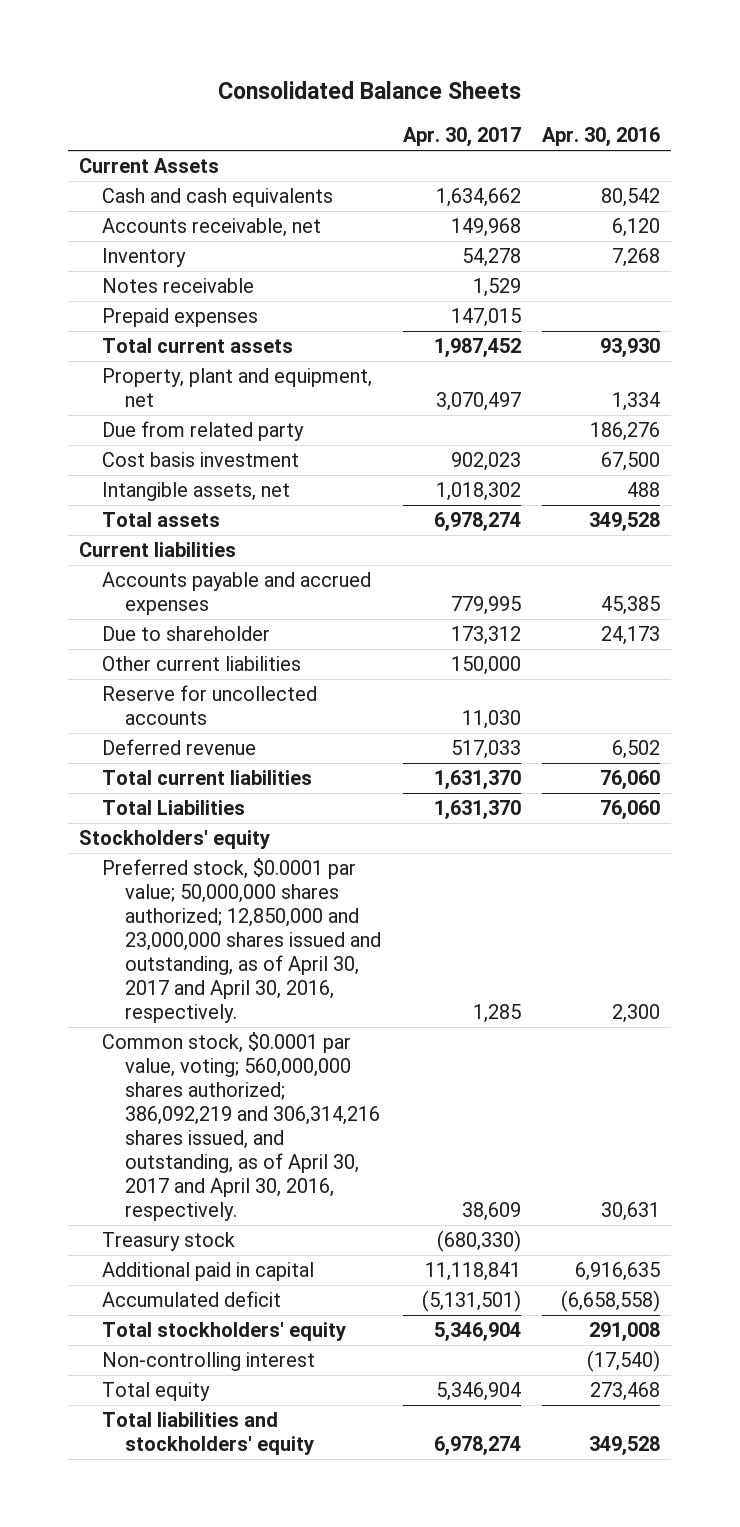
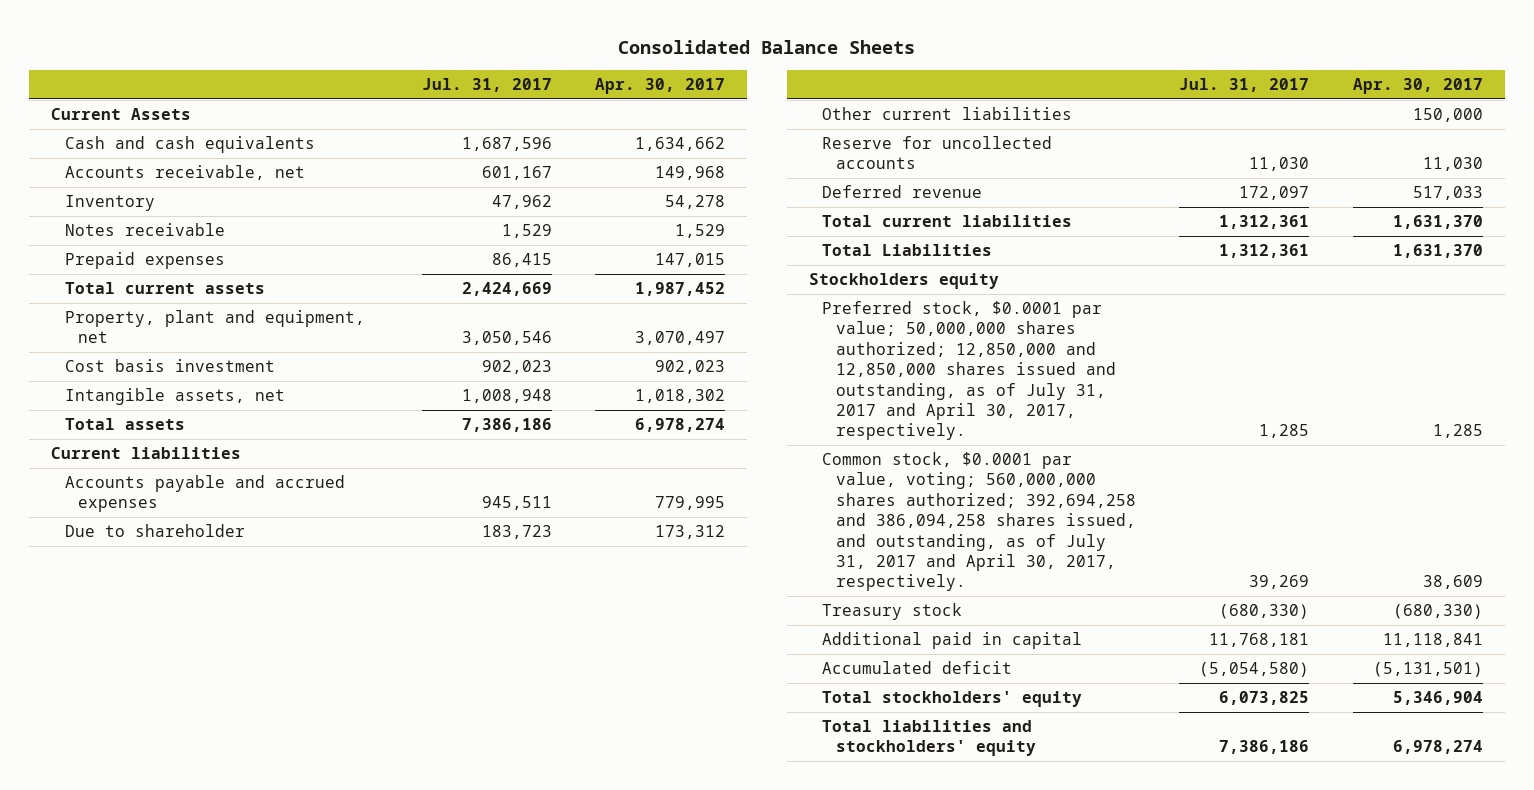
- | Apr. 30, 2017 | Apr. 30, 2016
+ | Jul. 31, 2017 | Apr. 30, 2017
- Due from related party | | 186,276
- Stockholders' equity
- Preferred stock, $0.0001 par value; 50,000,000 shares authorized; 12,850,000 and 23,000,000 shares issued and outstanding, as of April 30, 2017 and April 30, 2016, respectively. | 1,285 | 2,300
- Common stock, $0.0001 par value, voting; 560,000,000 shares authorized; 386,092,219 and 306,314,216 shares issued, and outstanding, as of April 30, 2017 and April 30, 2016, respectively. | 38,609 | 30,631
+ Stockholders equity
+ Preferred stock, $0.0001 par value; 50,000,000 shares authorized; 12,850,000 and 12,850,000 shares issued and outstanding, as of July 31, 2017 and April 30, 2017, respectively. | 1,285 | 1,285
+ Common stock, $0.0001 par value, voting; 560,000,000 shares authorized; 392,694,258 and 386,094,258 shares issued, and outstanding, as of July 31, 2017 and April 30, 2017, respectively. | 39,269 | 38,609
- Non-controlling interest | | (17,540)
- Total equity | 5,346,904 | 273,468

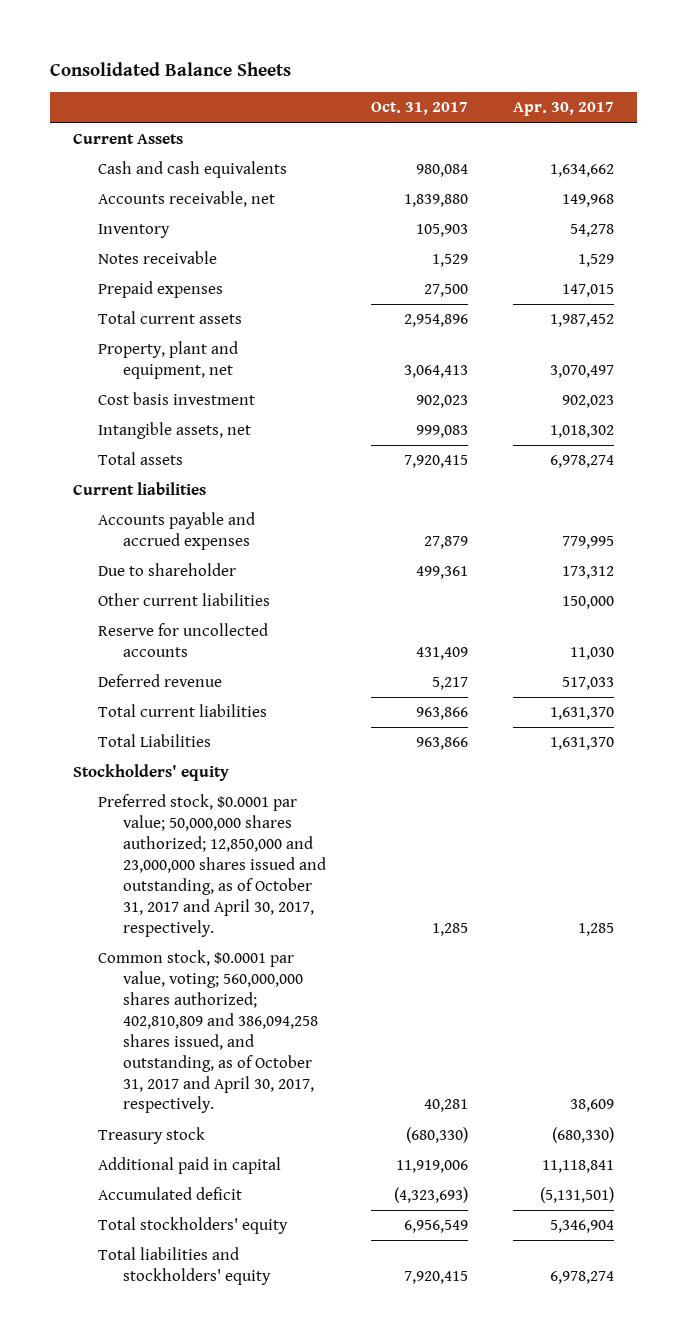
- | Jul. 31, 2017 | Apr. 30, 2017
+ | Oct. 31, 2017 | Apr. 30, 2017
- Stockholders equity
- Preferred stock, $0.0001 par value; 50,000,000 shares authorized; 12,850,000 and 12,850,000 shares issued and outstanding, as of July 31, 2017 and April 30, 2017, respectively. | 1,285 | 1,285
- Common stock, $0.0001 par value, voting; 560,000,000 shares authorized; 392,694,258 and 386,094,258 shares issued, and outstanding, as of July 31, 2017 and April 30, 2017, respectively. | 39,269 | 38,609
+ Stockholders' equity
+ Preferred stock, $0.0001 par value; 50,000,000 shares authorized; 12,850,000 and 23,000,000 shares issued and outstanding, as of October 31, 2017 and April 30, 2017, respectively. | 1,285 | 1,285
+ Common stock, $0.0001 par value, voting; 560,000,000 shares authorized; 402,810,809 and 386,094,258 shares issued, and outstanding, as of October 31, 2017 and April 30, 2017, respectively. | 40,281 | 38,609

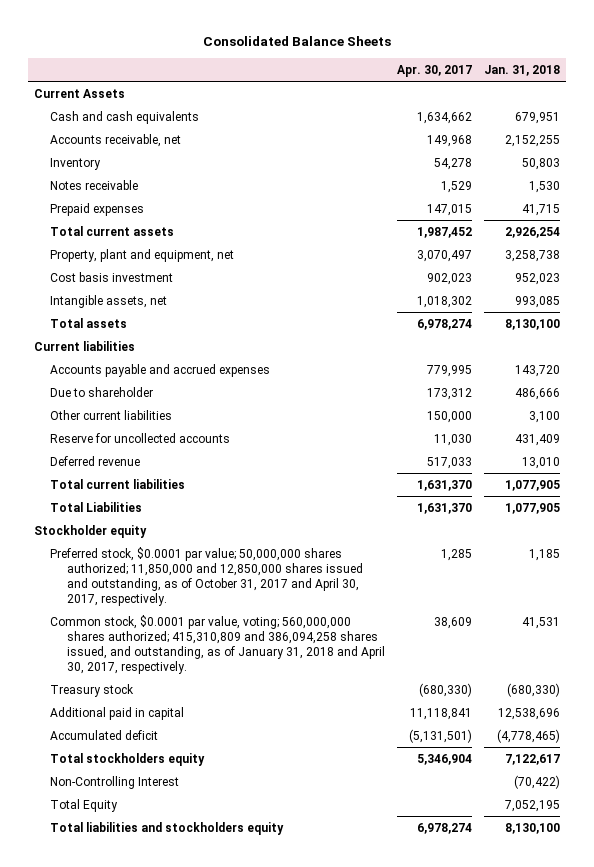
- | Oct. 31, 2017 | Apr. 30, 2017
+ | Apr. 30, 2017 | Jan. 31, 2018
- Stockholders' equity
- Preferred stock, $0.0001 par value; 50,000,000 shares authorized; 12,850,000 and 23,000,000 shares issued and outstanding, as of October 31, 2017 and April 30, 2017, respectively. | 1,285 | 1,285
- Common stock, $0.0001 par value, voting; 560,000,000 shares authorized; 402,810,809 and 386,094,258 shares issued, and outstanding, as of October 31, 2017 and April 30, 2017, respectively. | 40,281 | 38,609
+ Stockholder equity
+ Preferred stock, $0.0001 par value; 50,000,000 shares authorized; 11,850,000 and 12,850,000 shares issued and outstanding, as of October 31, 2017 and April 30, 2017, respectively. | 1,285 | 1,185
+ Common stock, $0.0001 par value, voting; 560,000,000 shares authorized; 415,310,809 and 386,094,258 shares issued, and outstanding, as of January 31, 2018 and April 30, 2017, respectively. | 38,609 | 41,531
- Total stockholders' equity | 6,956,549 | 5,346,904
- Total liabilities and stockholders' equity | 7,920,415 | 6,978,274
+ Total stockholders equity | 5,346,904 | 7,122,617
+ Non-Controlling Interest | | (70,422)
+ Total Equity | | 7,052,195
+ Total liabilities and stockholders equity | 6,978,274 | 8,130,100

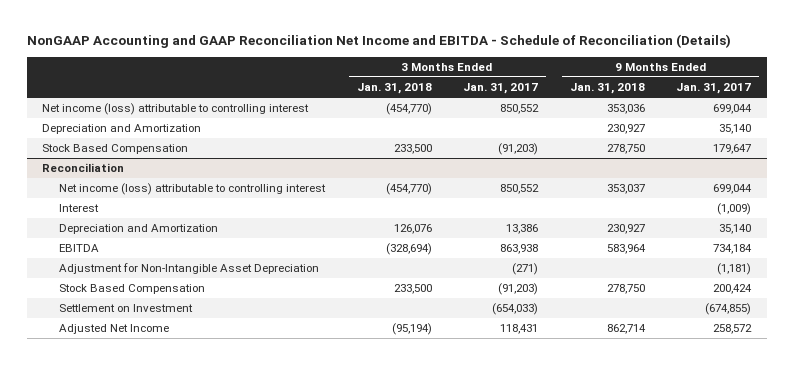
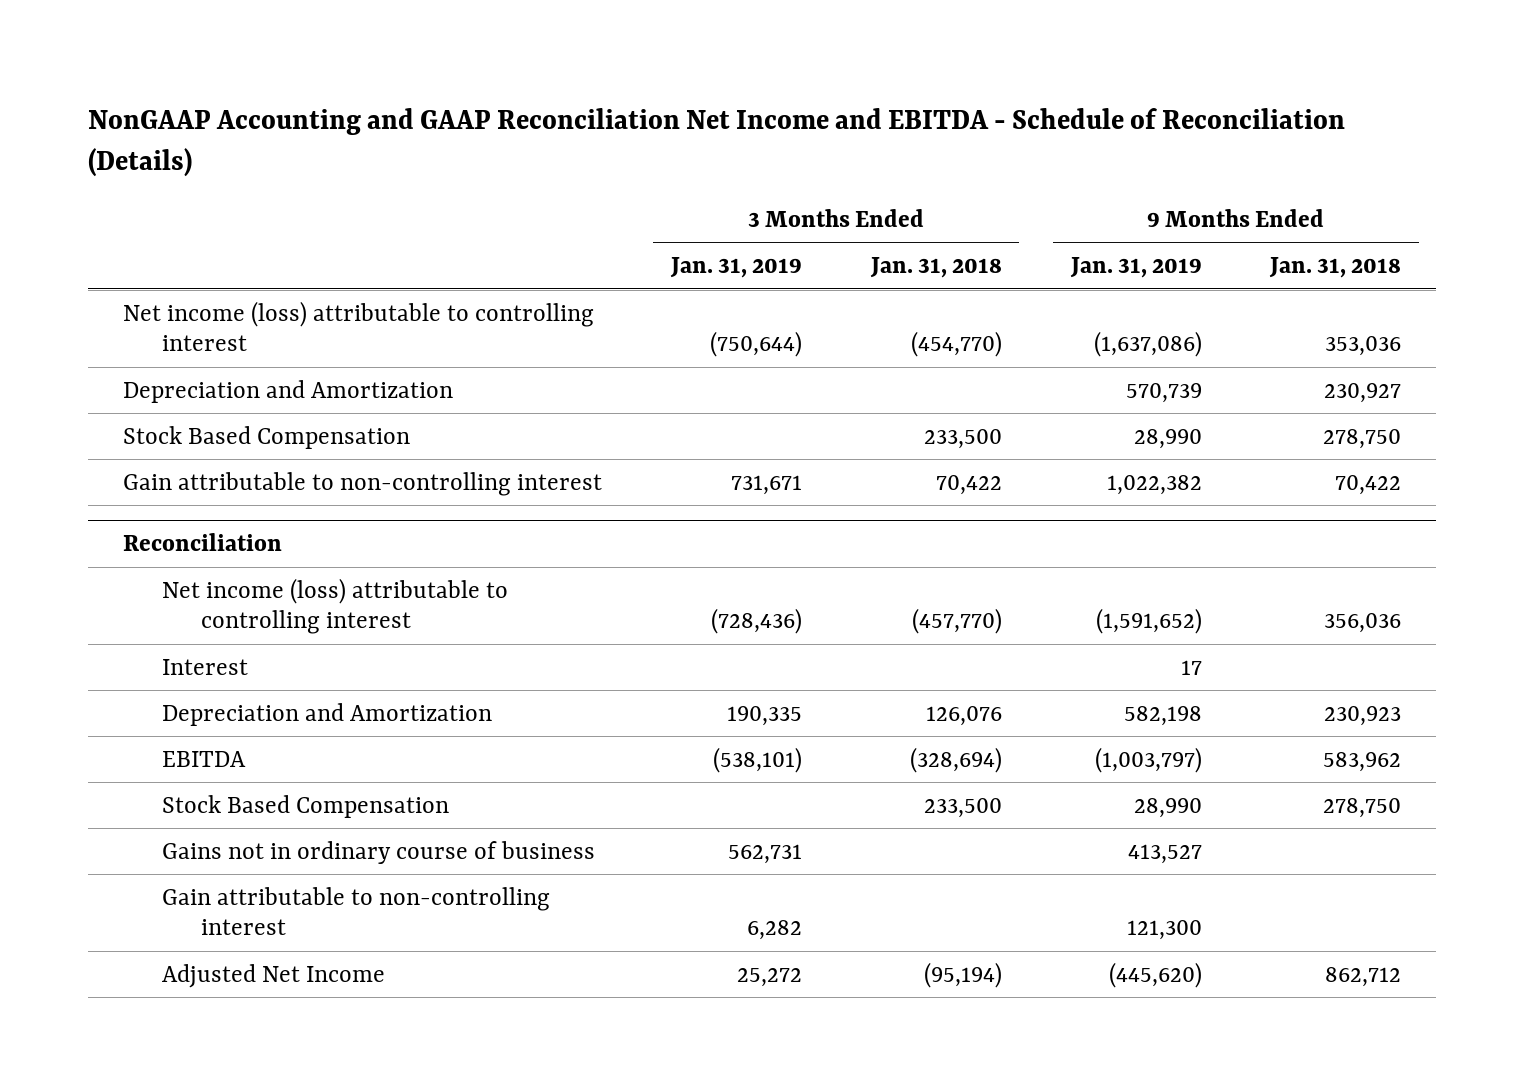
- | 3 Months Ended Jan. 31, 2018 | 3 Months Ended Jan. 31, 2017 | 9 Months Ended Jan. 31, 2018 | 9 Months Ended Jan. 31, 2017
+ | 3 Months Ended Jan. 31, 2019 | 3 Months Ended Jan. 31, 2018 | 9 Months Ended Jan. 31, 2019 | 9 Months Ended Jan. 31, 2018
+ Gain attributable to non-controlling interest | 731,671 | 70,422 | 1,022,382 | 70,422
@ Reconciliation
- Net income (loss) attributable to controlling interest | (454,770) | 850,552 | 353,037 | 699,044
+ Net income (loss) attributable to controlling interest | (728,436) | (457,770) | (1,591,652) | 356,036
- Depreciation and Amortization | 126,076 | 13,386 | 230,927 | 35,140
- EBITDA | (328,694) | 863,938 | 583,964 | 734,184
- Adjustment for Non-Intangible Asset Depreciation | | (271) | | (1,181)
+ Depreciation and Amortization | 190,335 | 126,076 | 582,198 | 230,923
+ EBITDA | (538,101) | (328,694) | (1,003,797) | 583,962
- Settlement on Investment | | (654,033) | | (674,855)
- Adjusted Net Income | (95,194) | 118,431 | 862,714 | 258,572
+ Gains not in ordinary course of business | 562,731 | | 413,527 |
+ Gain attributable to non-controlling interest | 6,282 | | 121,300 |
+ Adjusted Net Income | 25,272 | (95,194) | (445,620) | 862,712

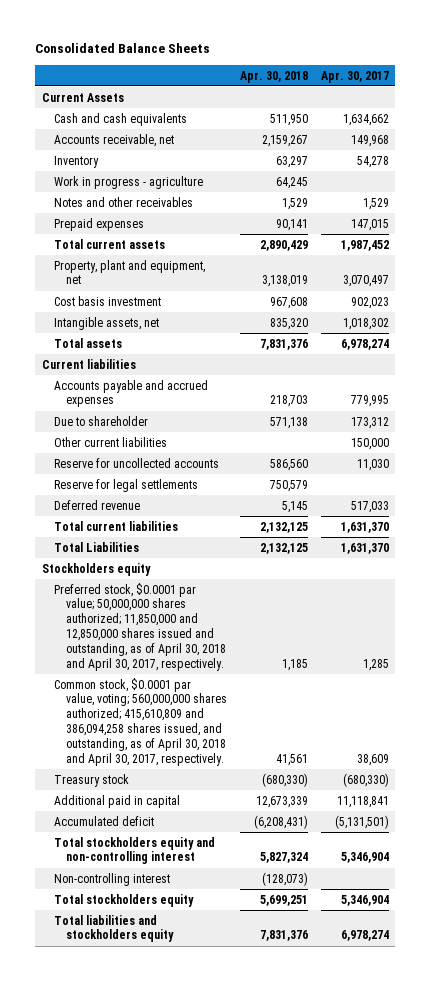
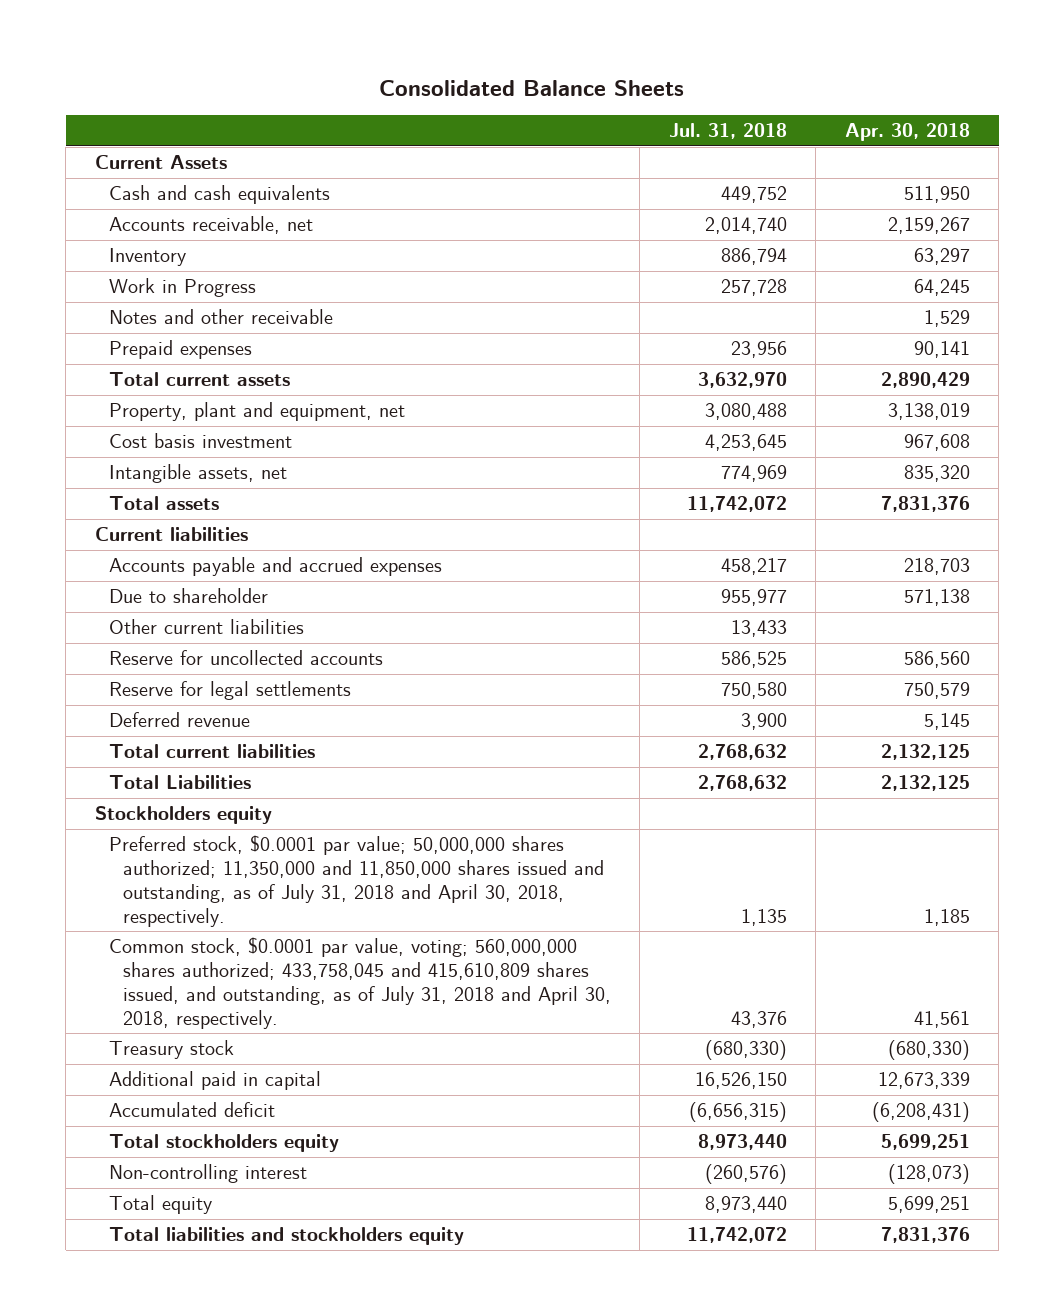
- | Apr. 30, 2018 | Apr. 30, 2017
+ | Jul. 31, 2018 | Apr. 30, 2018
- Work in progress - agriculture | 64,245 |
- Notes and other receivables | 1,529 | 1,529
+ Work in Progress | 257,728 | 64,245
+ Notes and other receivable | | 1,529
- Preferred stock, $0.0001 par value; 50,000,000 shares authorized; 11,850,000 and 12,850,000 shares issued and outstanding, as of April 30, 2018 and April 30, 2017, respectively. | 1,185 | 1,285
- Common stock, $0.0001 par value, voting; 560,000,000 shares authorized; 415,610,809 and 386,094,258 shares issued, and outstanding, as of April 30, 2018 and April 30, 2017, respectively. | 41,561 | 38,609
+ Preferred stock, $0.0001 par value; 50,000,000 shares authorized; 11,350,000 and 11,850,000 shares issued and outstanding, as of July 31, 2018 and April 30, 2018, respectively. | 1,135 | 1,185
+ Common stock, $0.0001 par value, voting; 560,000,000 shares authorized; 433,758,045 and 415,610,809 shares issued, and outstanding, as of July 31, 2018 and April 30, 2018, respectively. | 43,376 | 41,561
- Total stockholders equity and non-controlling interest | 5,827,324 | 5,346,904
moved down: Non-controlling interest | (260,576) | (128,073)
+ Total equity | 8,973,440 | 5,699,251

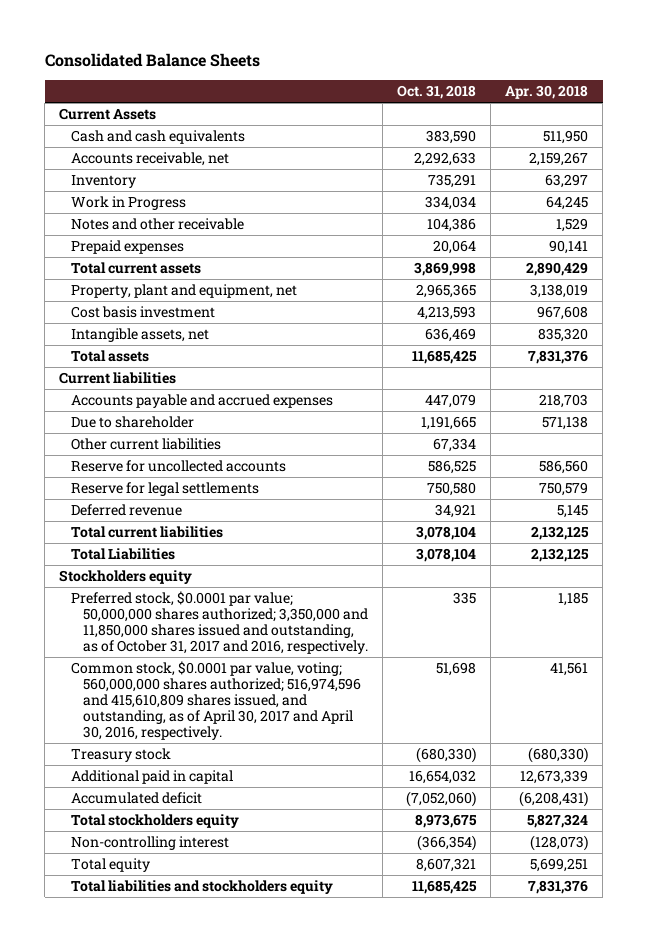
- | Jul. 31, 2018 | Apr. 30, 2018
+ | Oct. 31, 2018 | Apr. 30, 2018
- Preferred stock, $0.0001 par value; 50,000,000 shares authorized; 11,350,000 and 11,850,000 shares issued and outstanding, as of July 31, 2018 and April 30, 2018, respectively. | 1,135 | 1,185
- Common stock, $0.0001 par value, voting; 560,000,000 shares authorized; 433,758,045 and 415,610,809 shares issued, and outstanding, as of July 31, 2018 and April 30, 2018, respectively. | 43,376 | 41,561
+ Preferred stock, $0.0001 par value; 50,000,000 shares authorized; 3,350,000 and 11,850,000 shares issued and outstanding, as of October 31, 2017 and 2016, respectively. | 335 | 1,185
+ Common stock, $0.0001 par value, voting; 560,000,000 shares authorized; 516,974,596 and 415,610,809 shares issued, and outstanding, as of April 30, 2017 and April 30, 2016, respectively. | 51,698 | 41,561
- Total stockholders equity | 8,973,440 | 5,699,251
+ Total stockholders equity | 8,973,675 | 5,827,324

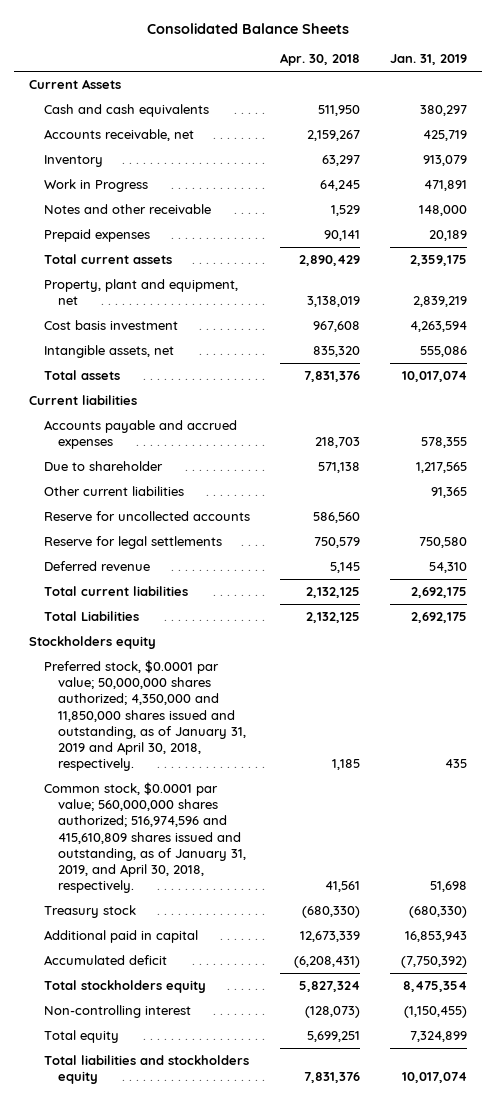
- | Oct. 31, 2018 | Apr. 30, 2018
+ | Apr. 30, 2018 | Jan. 31, 2019
- Preferred stock, $0.0001 par value; 50,000,000 shares authorized; 3,350,000 and 11,850,000 shares issued and outstanding, as of October 31, 2017 and 2016, respectively. | 335 | 1,185
- Common stock, $0.0001 par value, voting; 560,000,000 shares authorized; 516,974,596 and 415,610,809 shares issued, and outstanding, as of April 30, 2017 and April 30, 2016, respectively. | 51,698 | 41,561
+ Preferred stock, $0.0001 par value; 50,000,000 shares authorized; 4,350,000 and 11,850,000 shares issued and outstanding, as of January 31, 2019 and April 30, 2018, respectively. | 1,185 | 435
+ Common stock, $0.0001 par value; 560,000,000 shares authorized; 516,974,596 and 415,610,809 shares issued and outstanding, as of January 31, 2019, and April 30, 2018, respectively. | 41,561 | 51,698

